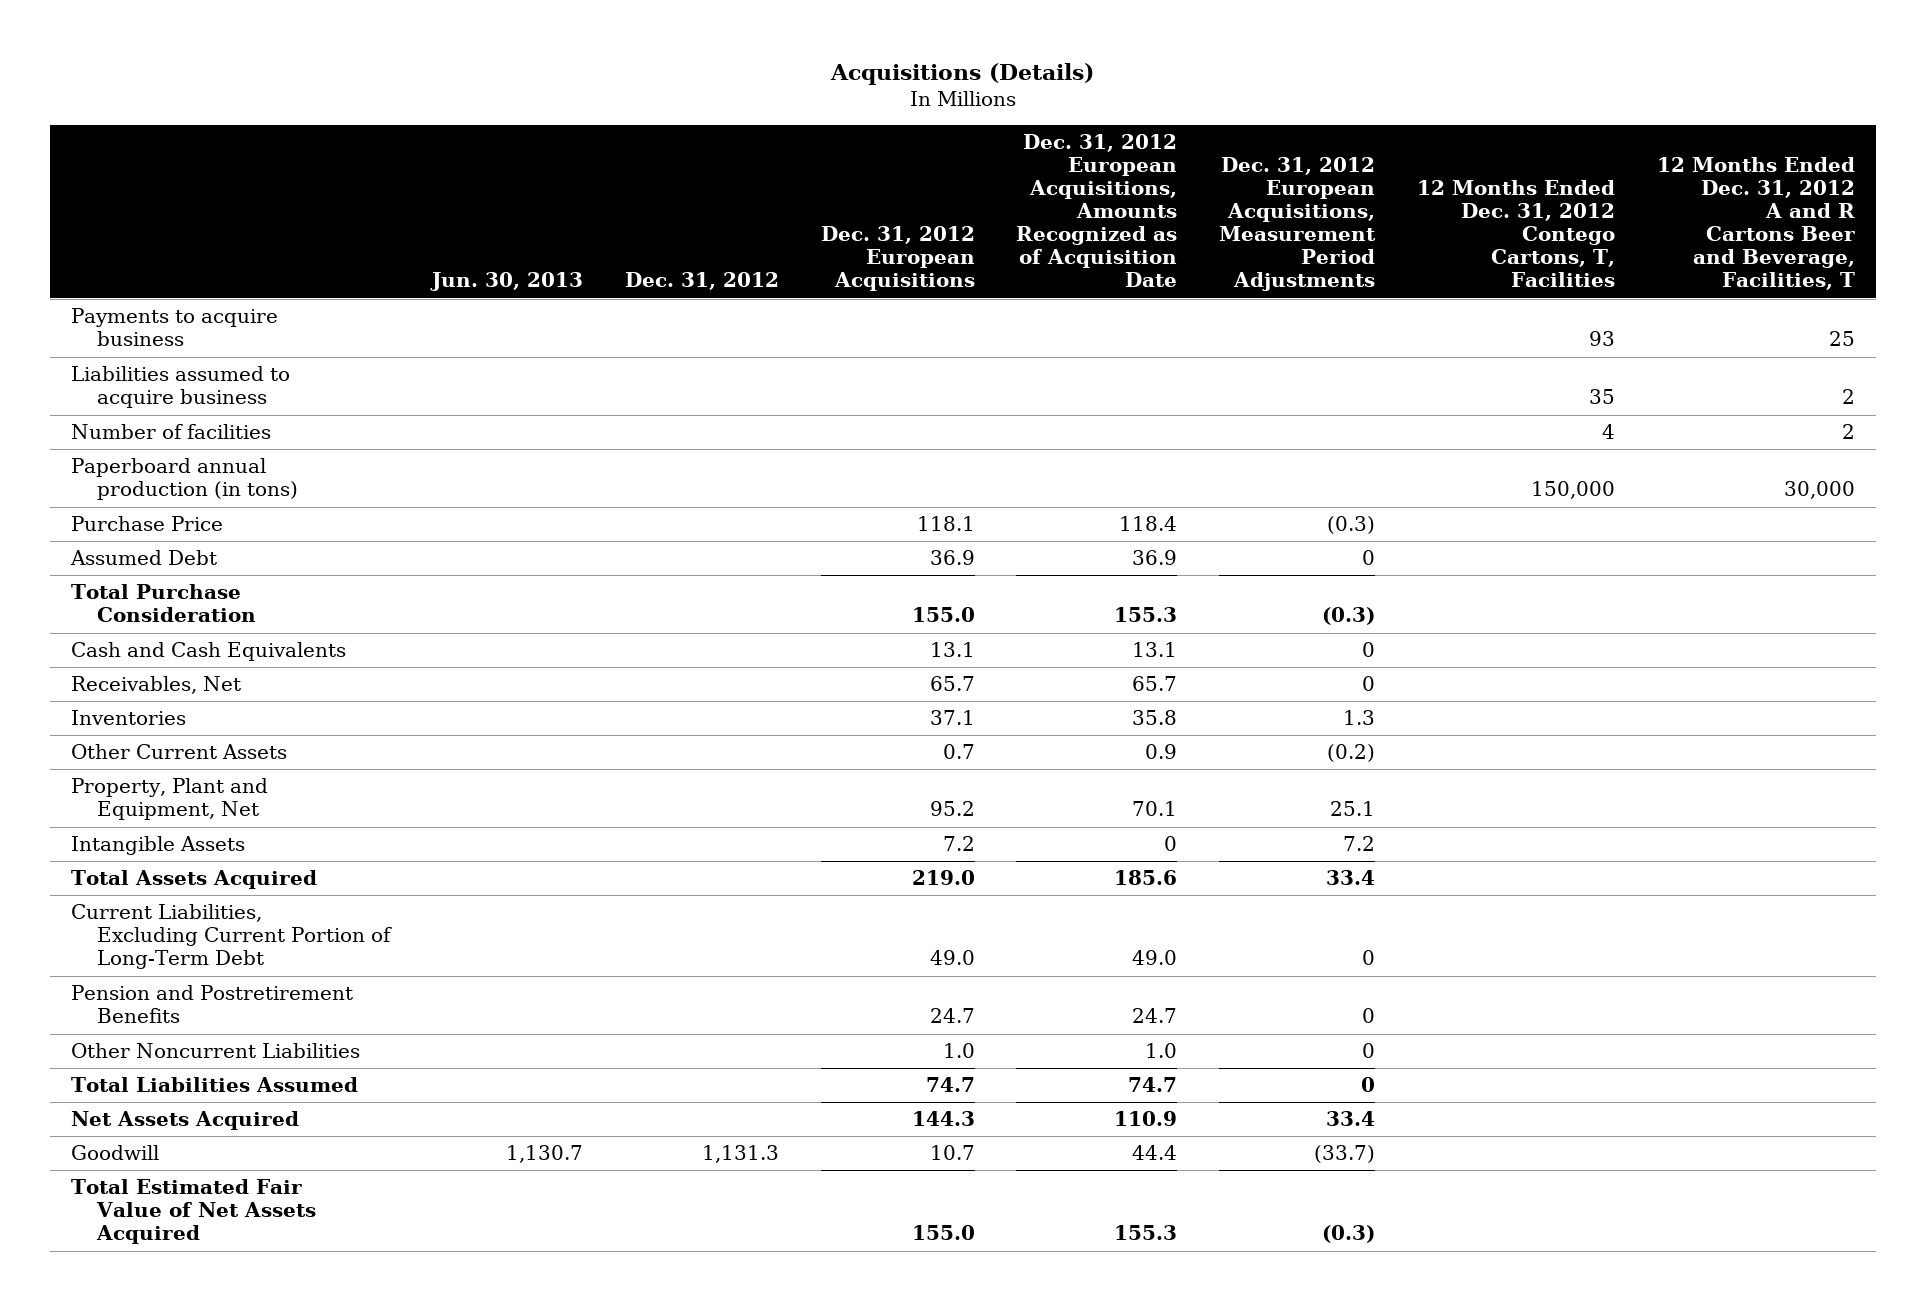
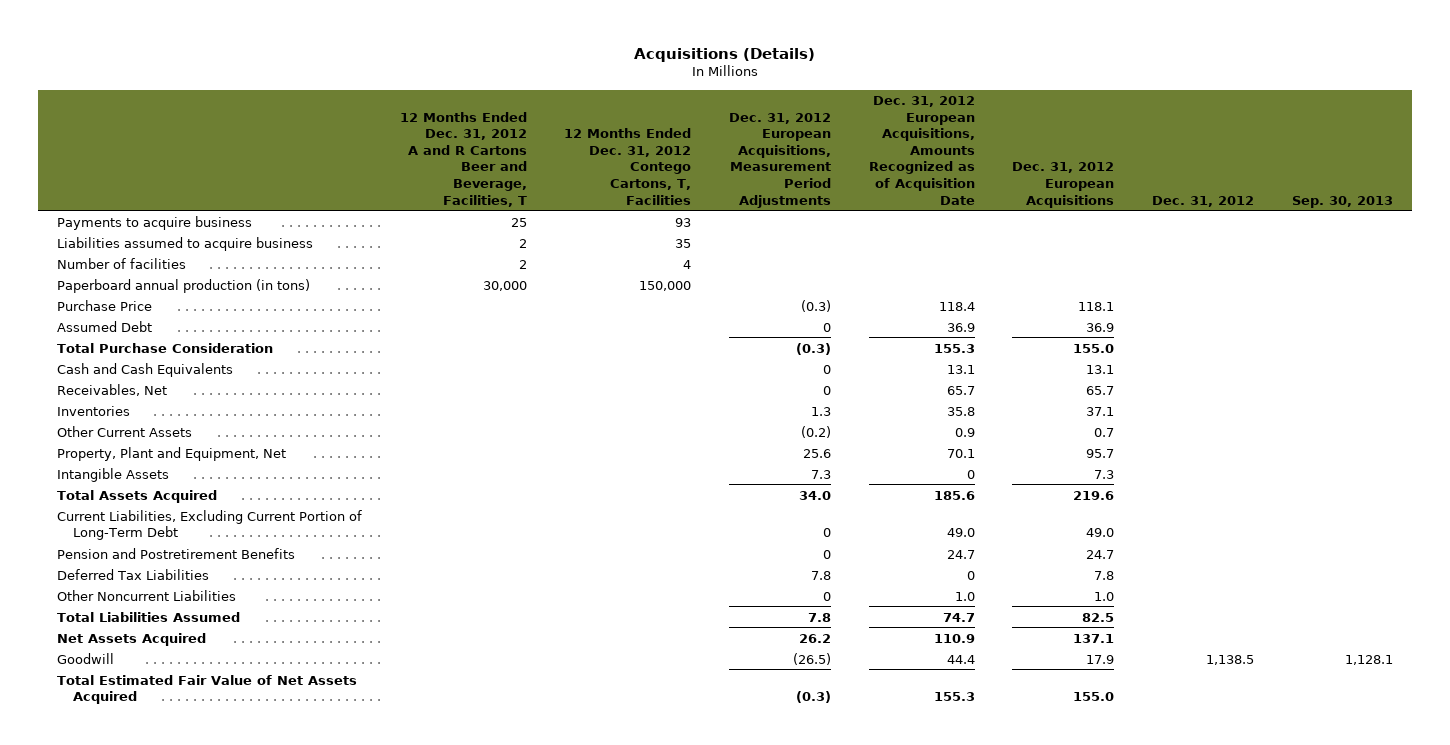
- | Jun. 30, 2013 | Dec. 31, 2012 | Dec. 31, 2012 European Acquisitions | Dec. 31, 2012 European Acquisitions, Amounts Recognized as of Acquisition Date | Dec. 31, 2012 European Acquisitions, Measurement Period Adjustments | 12 Months Ended Dec. 31, 2012 Contego Cartons, T, Facilities | 12 Months Ended Dec. 31, 2012 A and R Cartons Beer and Beverage, Facilities, T
+ | 12 Months Ended Dec. 31, 2012 A and R Cartons Beer and Beverage, Facilities, T | 12 Months Ended Dec. 31, 2012 Contego Cartons, T, Facilities | Dec. 31, 2012 European Acquisitions, Measurement Period Adjustments | Dec. 31, 2012 European Acquisitions, Amounts Recognized as of Acquisition Date | Dec. 31, 2012 European Acquisitions | Dec. 31, 2012 | Sep. 30, 2013
- Property, Plant and Equipment, Net | | | 95.2 | 70.1 | 25.1 | |
- Intangible Assets | | | 7.2 | 0 | 7.2 | |
- Total Assets Acquired | | | 219.0 | 185.6 | 33.4 | |
+ Property, Plant and Equipment, Net | | | 25.6 | 70.1 | 95.7 | |
+ Intangible Assets | | | 7.3 | 0 | 7.3 | |
+ Total Assets Acquired | | | 34.0 | 185.6 | 219.6 | |
+ Deferred Tax Liabilities | | | 7.8 | 0 | 7.8 | |
- Total Liabilities Assumed | | | 74.7 | 74.7 | 0 | |
- Net Assets Acquired | | | 144.3 | 110.9 | 33.4 | |
- Goodwill | 1,130.7 | 1,131.3 | 10.7 | 44.4 | (33.7) | |
+ Total Liabilities Assumed | | | 7.8 | 74.7 | 82.5 | |
+ Net Assets Acquired | | | 26.2 | 110.9 | 137.1 | |
+ Goodwill | | | (26.5) | 44.4 | 17.9 | 1,138.5 | 1,128.1

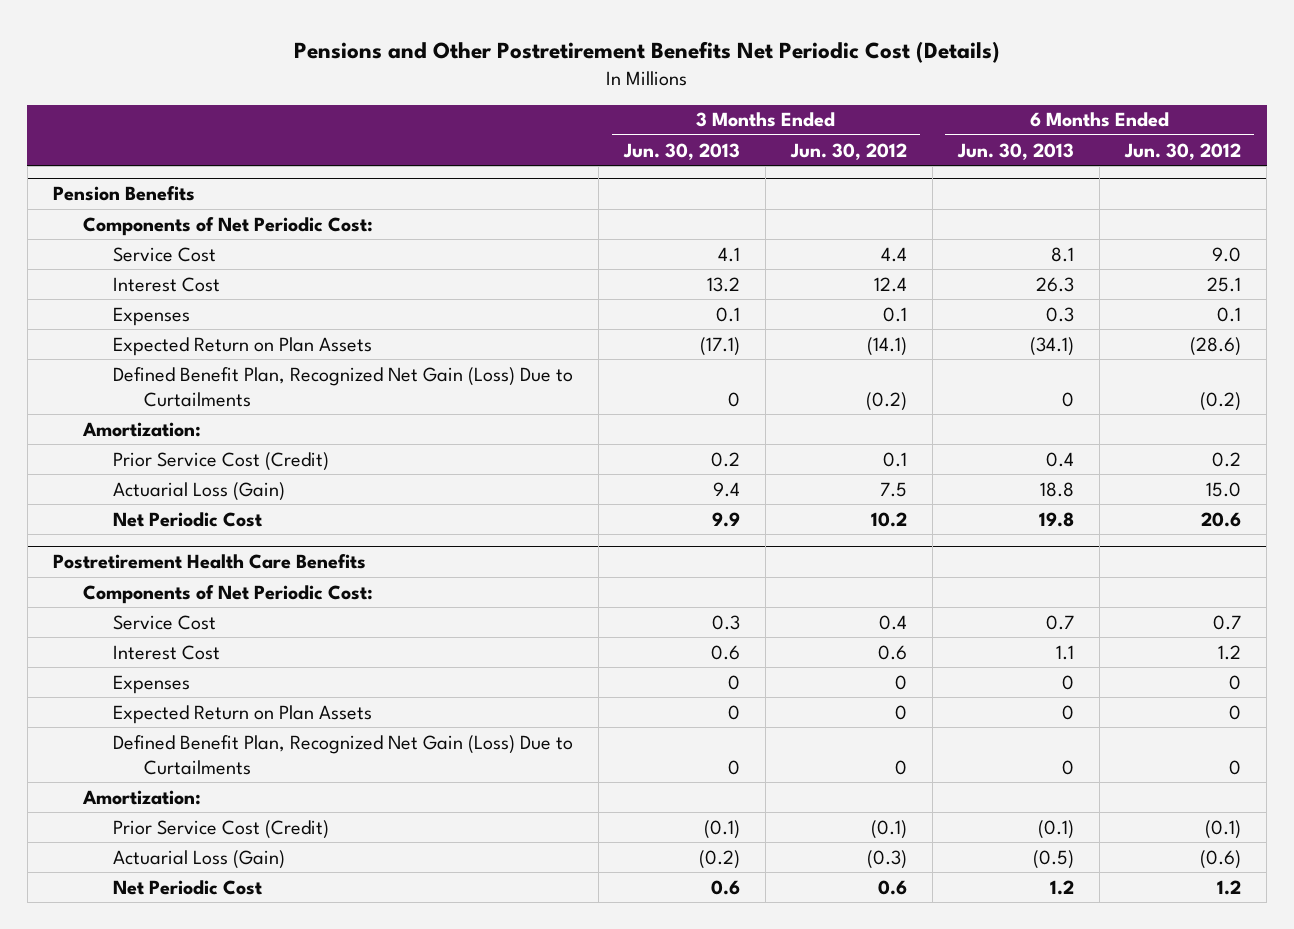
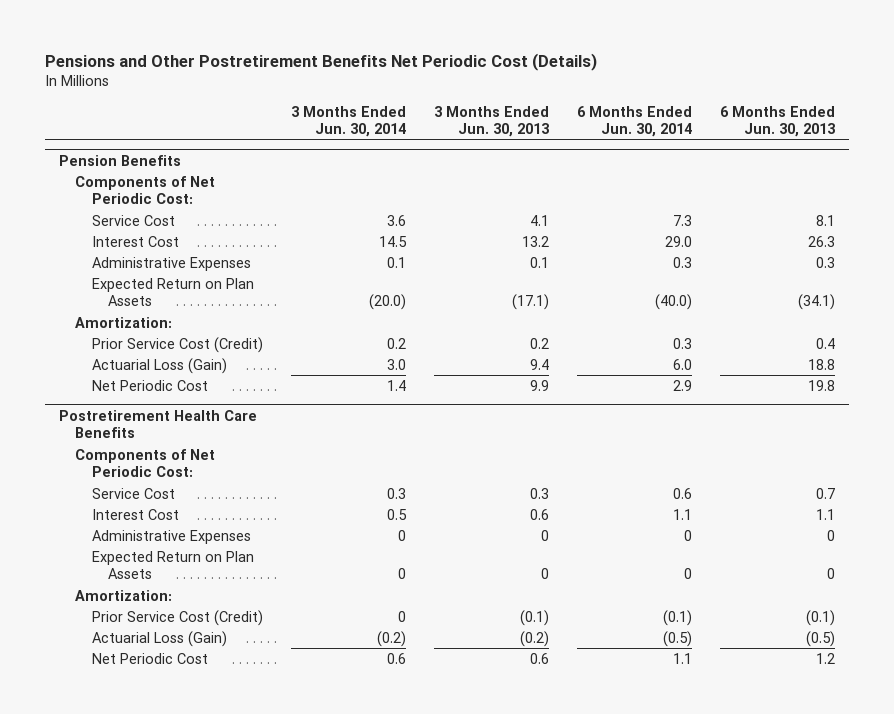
- | 3 Months Ended Jun. 30, 2013 | 3 Months Ended Jun. 30, 2012 | 6 Months Ended Jun. 30, 2013 | 6 Months Ended Jun. 30, 2012
+ | 3 Months Ended Jun. 30, 2014 | 3 Months Ended Jun. 30, 2013 | 6 Months Ended Jun. 30, 2014 | 6 Months Ended Jun. 30, 2013
@ Pension Benefits
- Expenses | 0.1 | 0.1 | 0.3 | 0.1
+ Administrative Expenses | 0.1 | 0.1 | 0.3 | 0.3
- Defined Benefit Plan, Recognized Net Gain (Loss) Due to Curtailments | 0 | (0.2) | 0 | (0.2)
@ Postretirement Health Care Benefits
- Expenses | 0 | 0 | 0 | 0
+ Administrative Expenses | 0 | 0 | 0 | 0
- Defined Benefit Plan, Recognized Net Gain (Loss) Due to Curtailments | 0 | 0 | 0 | 0

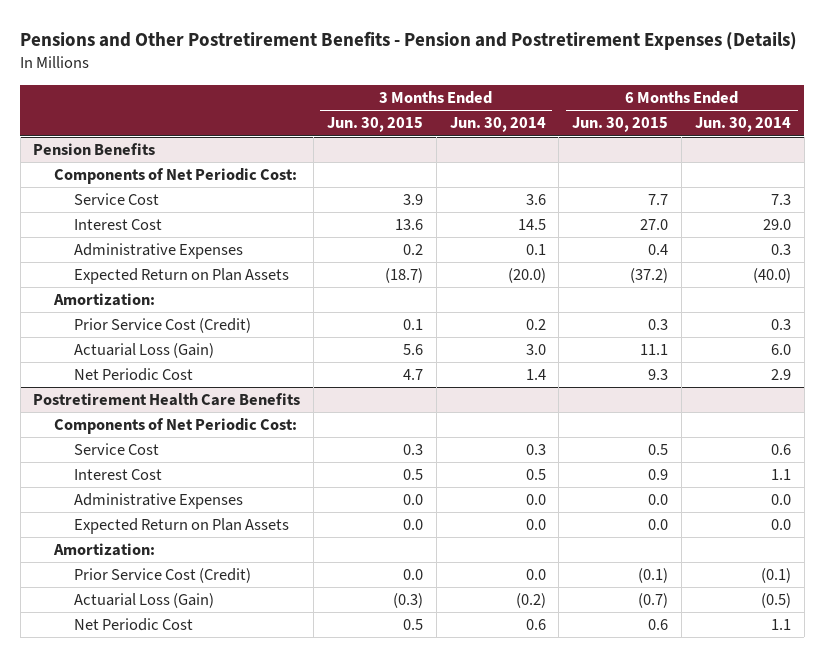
- Pensions and Other Postretirement Benefits Net Periodic Cost (Details)
+ Pensions and Other Postretirement Benefits - Pension and Postretirement Expenses (Details)
- | 3 Months Ended Jun. 30, 2014 | 3 Months Ended Jun. 30, 2013 | 6 Months Ended Jun. 30, 2014 | 6 Months Ended Jun. 30, 2013
+ | 3 Months Ended Jun. 30, 2015 | 3 Months Ended Jun. 30, 2014 | 6 Months Ended Jun. 30, 2015 | 6 Months Ended Jun. 30, 2014
@ Postretirement Health Care Benefits
- Administrative Expenses | 0 | 0 | 0 | 0
- Expected Return on Plan Assets | 0 | 0 | 0 | 0
+ Administrative Expenses | 0.0 | 0.0 | 0.0 | 0.0
+ Expected Return on Plan Assets | 0.0 | 0.0 | 0.0 | 0.0
- Prior Service Cost (Credit) | 0 | (0.1) | (0.1) | (0.1)
+ Prior Service Cost (Credit) | 0.0 | 0.0 | (0.1) | (0.1)

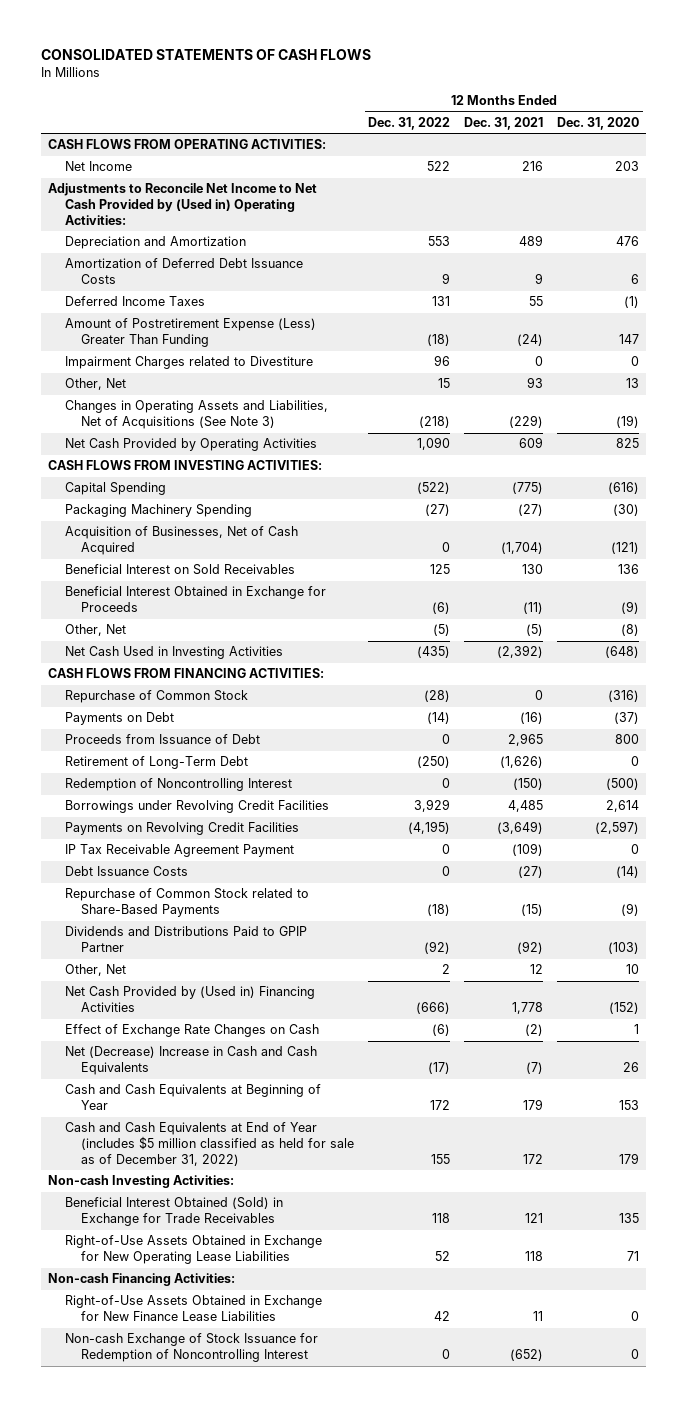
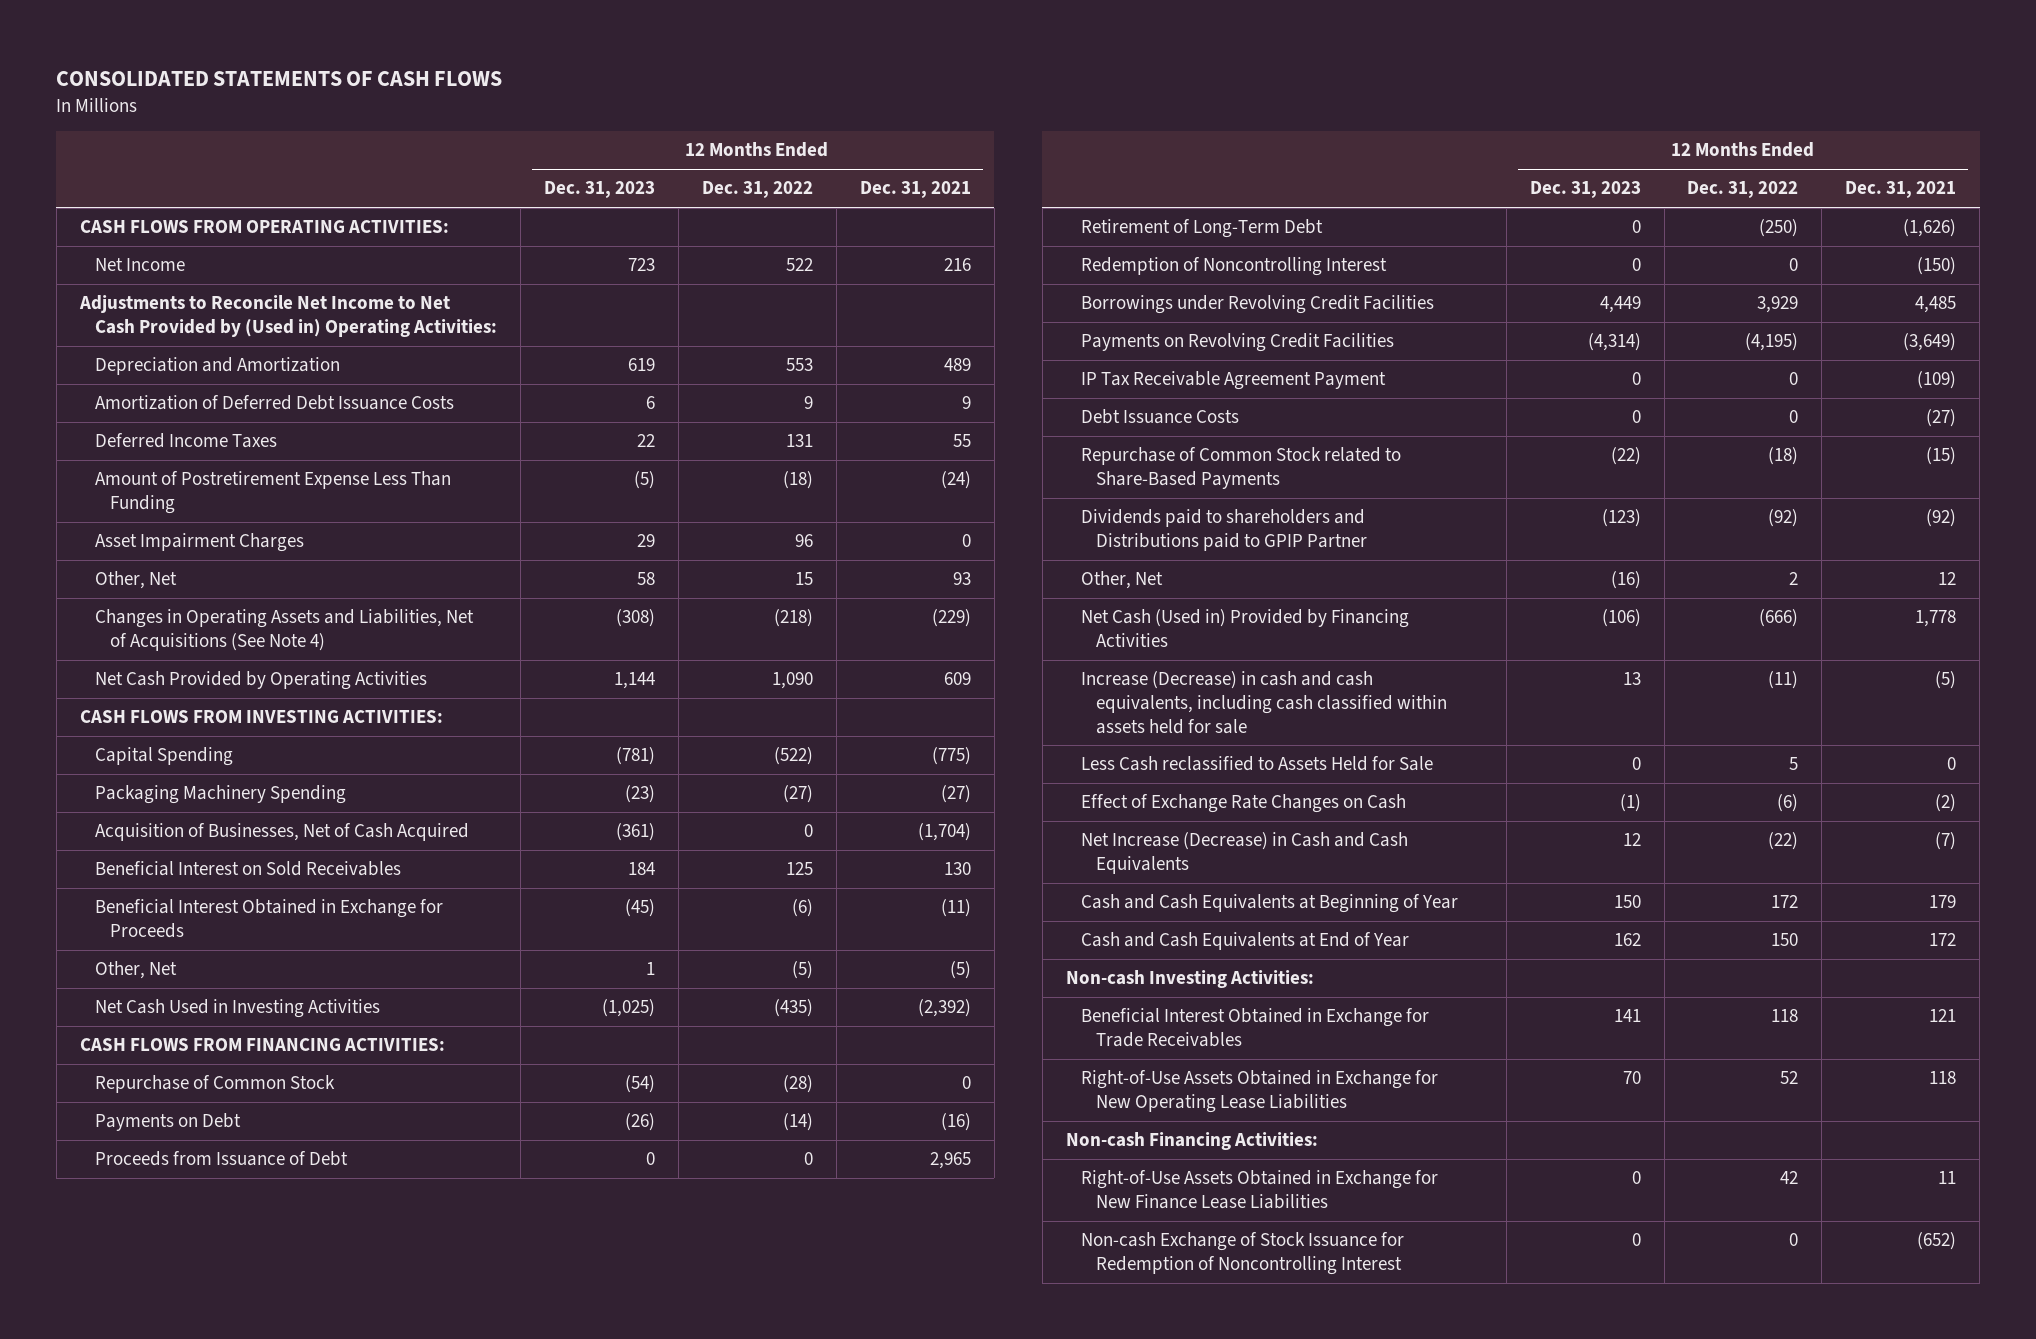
- | 12 Months Ended Dec. 31, 2022 | 12 Months Ended Dec. 31, 2021 | 12 Months Ended Dec. 31, 2020
+ | 12 Months Ended Dec. 31, 2023 | 12 Months Ended Dec. 31, 2022 | 12 Months Ended Dec. 31, 2021
- Amount of Postretirement Expense (Less) Greater Than Funding | (18) | (24) | 147
- Impairment Charges related to Divestiture | 96 | 0 | 0
+ Amount of Postretirement Expense Less Than Funding | (5) | (18) | (24)
+ Asset Impairment Charges | 29 | 96 | 0
- Changes in Operating Assets and Liabilities, Net of Acquisitions (See Note 3) | (218) | (229) | (19)
+ Changes in Operating Assets and Liabilities, Net of Acquisitions (See Note 4) | (308) | (218) | (229)
- Dividends and Distributions Paid to GPIP Partner | (92) | (92) | (103)
+ Dividends paid to shareholders and Distributions paid to GPIP Partner | (123) | (92) | (92)
- Net Cash Provided by (Used in) Financing Activities | (666) | 1,778 | (152)
+ Net Cash (Used in) Provided by Financing Activities | (106) | (666) | 1,778
+ Increase (Decrease) in cash and cash equivalents, including cash classified within assets held for sale | 13 | (11) | (5)
+ Less Cash reclassified to Assets Held for Sale | 0 | 5 | 0
- Net (Decrease) Increase in Cash and Cash Equivalents | (17) | (7) | 26
+ Net Increase (Decrease) in Cash and Cash Equivalents | 12 | (22) | (7)
- Cash and Cash Equivalents at End of Year (includes $5 million classified as held for sale as of December 31, 2022) | 155 | 172 | 179
+ Cash and Cash Equivalents at End of Year | 162 | 150 | 172
- Beneficial Interest Obtained (Sold) in Exchange for Trade Receivables | 118 | 121 | 135
+ Beneficial Interest Obtained in Exchange for Trade Receivables | 141 | 118 | 121

